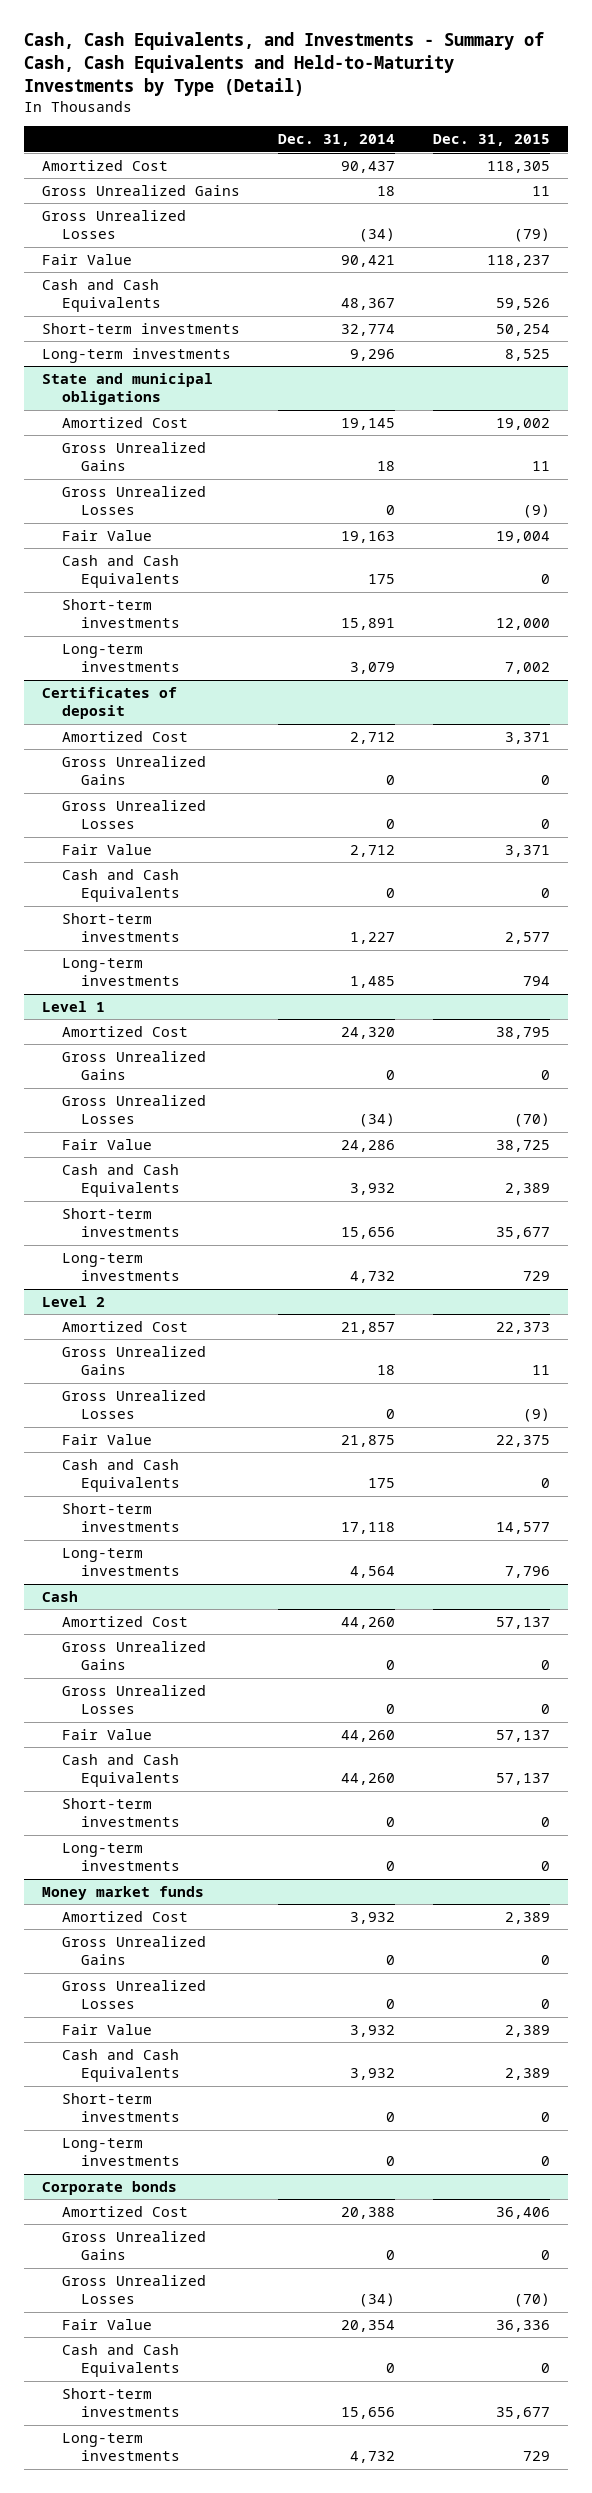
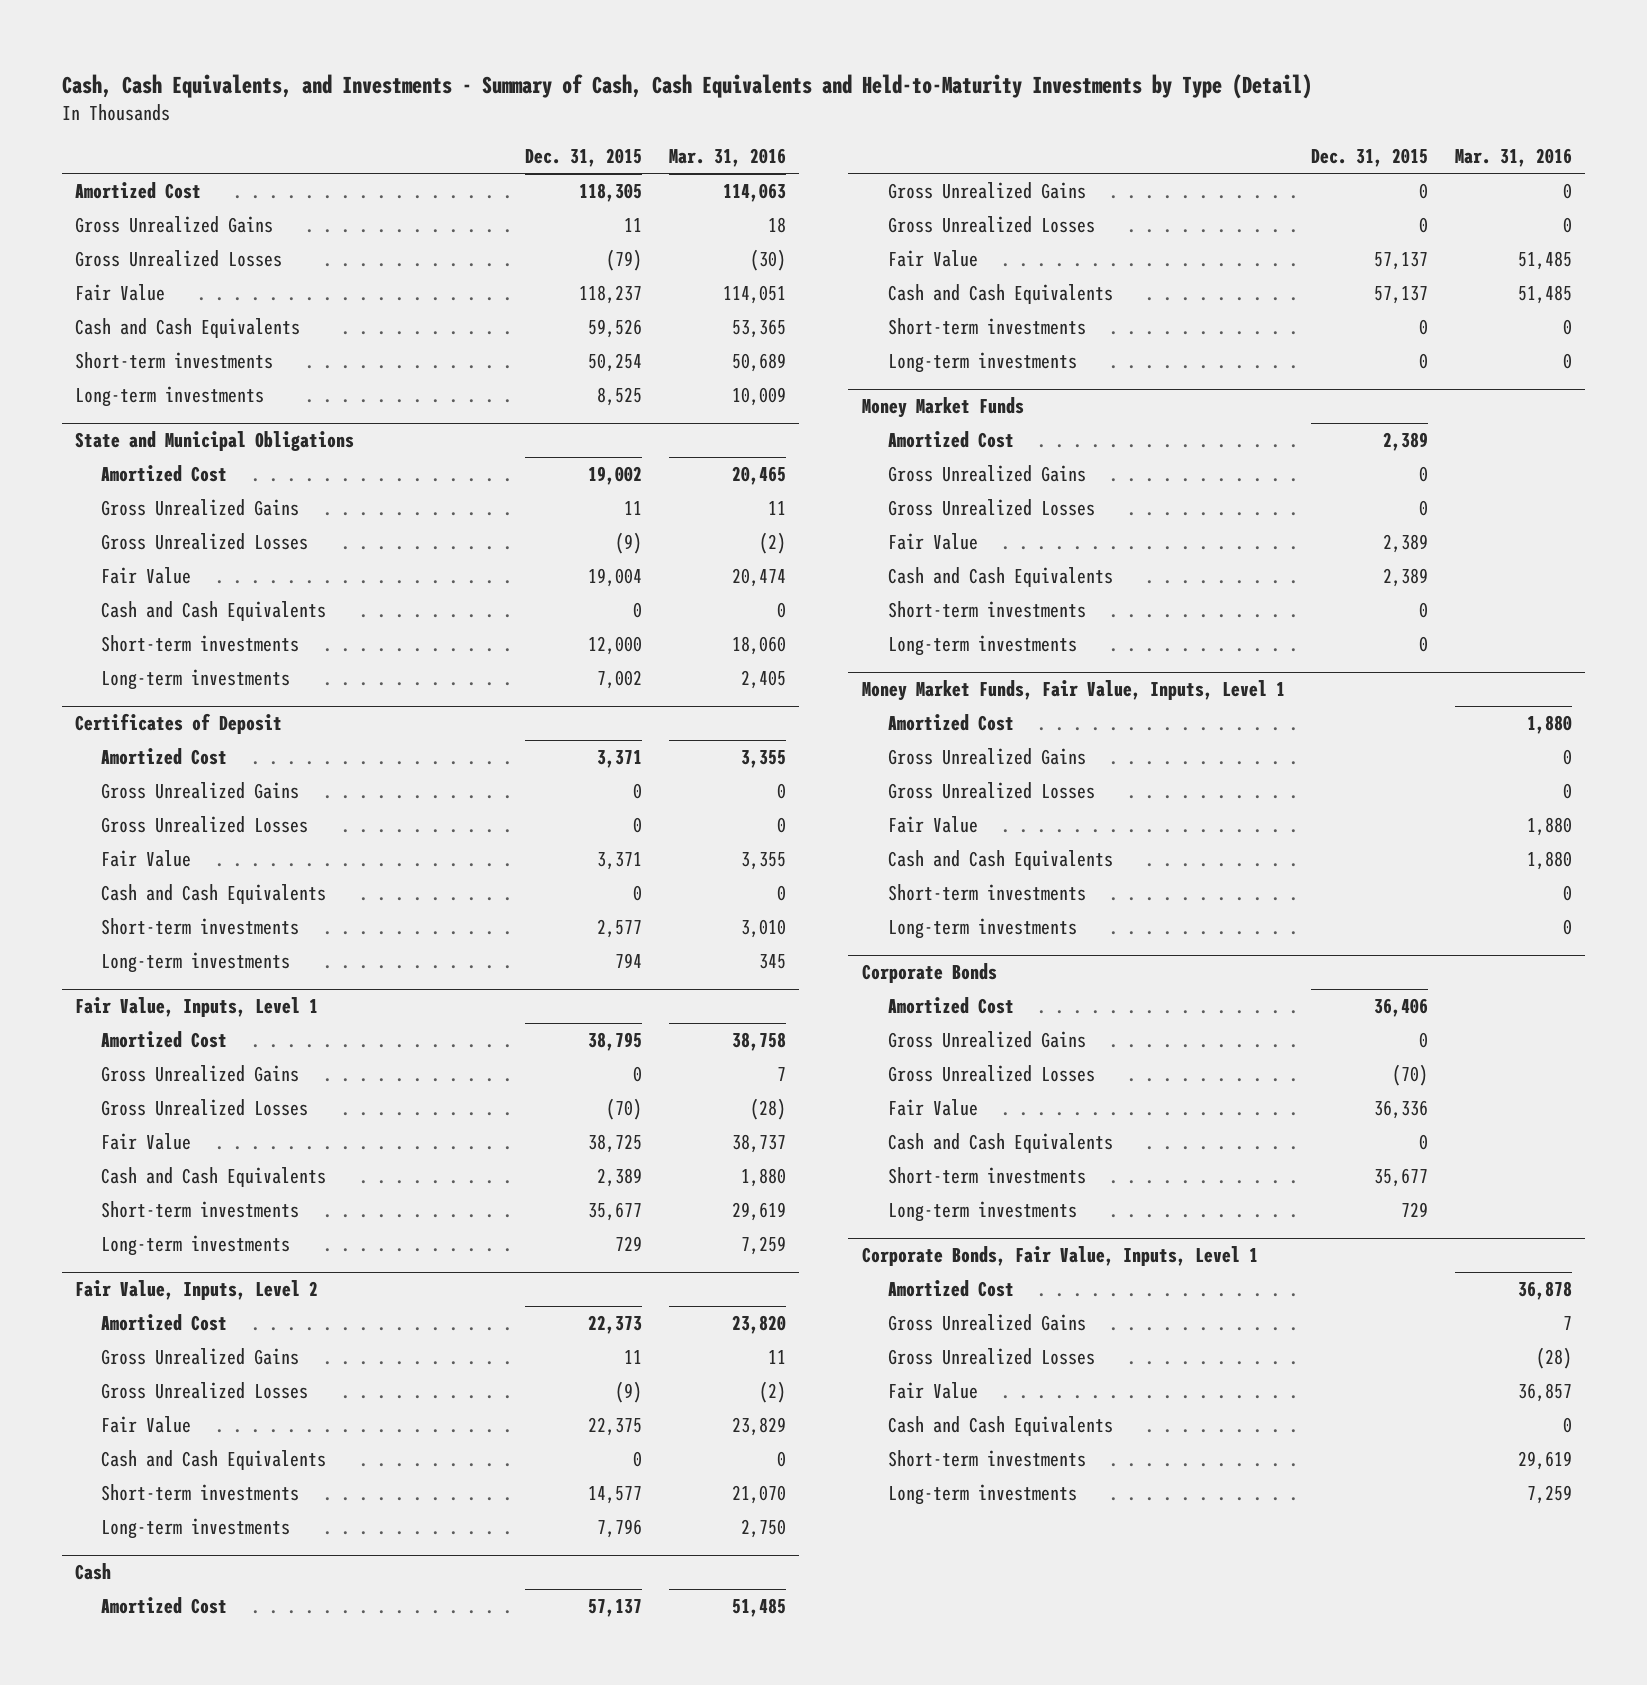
- | Dec. 31, 2014 | Dec. 31, 2015
+ | Dec. 31, 2015 | Mar. 31, 2016
- State and municipal obligations
+ State and Municipal Obligations
- Certificates of deposit
+ Certificates of Deposit
- Level 1
+ Fair Value, Inputs, Level 1
- Level 2
+ Fair Value, Inputs, Level 2
- Money market funds
+ Money Market Funds
- Corporate bonds
+ Money Market Funds, Fair Value, Inputs, Level 1
+ Amortized Cost | | 1,880
+ Gross Unrealized Gains | | 0
+ Gross Unrealized Losses | | 0
+ Fair Value | | 1,880
+ Cash and Cash Equivalents | | 1,880
+ Short-term investments | | 0
+ Long-term investments | | 0
+ Corporate Bonds
+ Corporate Bonds, Fair Value, Inputs, Level 1
+ Amortized Cost | | 36,878
+ Gross Unrealized Gains | | 7
+ Gross Unrealized Losses | | (28)
+ Fair Value | | 36,857
+ Cash and Cash Equivalents | | 0
+ Short-term investments | | 29,619
+ Long-term investments | | 7,259

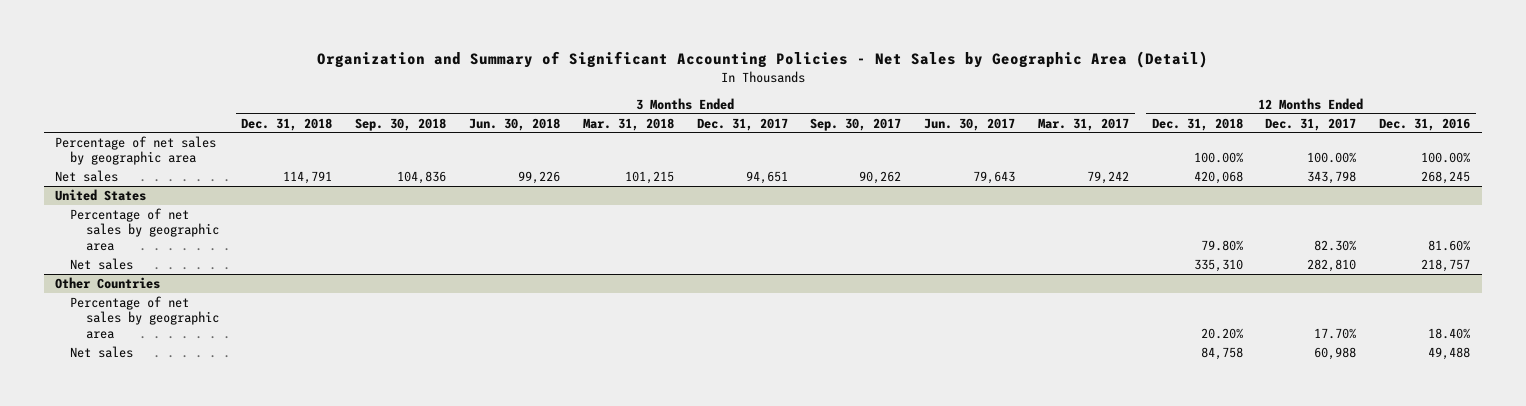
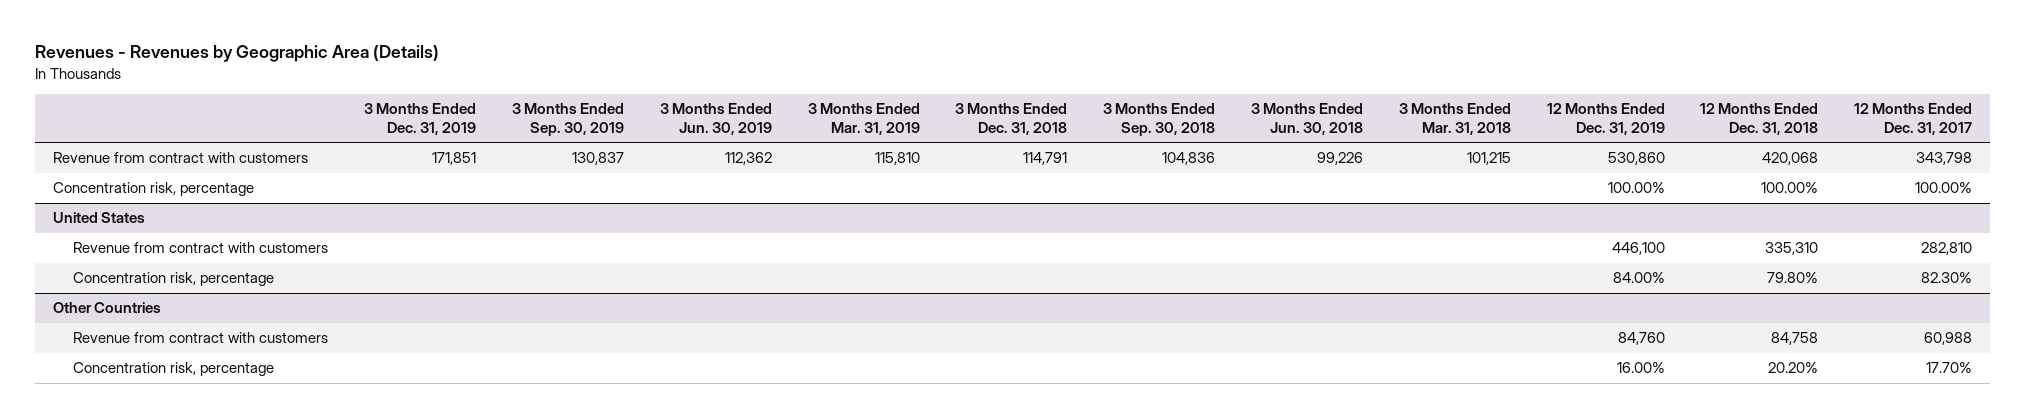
- Organization and Summary of Significant Accounting Policies - Net Sales by Geographic Area (Detail)
+ Revenues - Revenues by Geographic Area (Details)
- | 3 Months Ended Dec. 31, 2018 | 3 Months Ended Sep. 30, 2018 | 3 Months Ended Jun. 30, 2018 | 3 Months Ended Mar. 31, 2018 | 3 Months Ended Dec. 31, 2017 | 3 Months Ended Sep. 30, 2017 | 3 Months Ended Jun. 30, 2017 | 3 Months Ended Mar. 31, 2017 | 12 Months Ended Dec. 31, 2018 | 12 Months Ended Dec. 31, 2017 | 12 Months Ended Dec. 31, 2016
+ | 3 Months Ended Dec. 31, 2019 | 3 Months Ended Sep. 30, 2019 | 3 Months Ended Jun. 30, 2019 | 3 Months Ended Mar. 31, 2019 | 3 Months Ended Dec. 31, 2018 | 3 Months Ended Sep. 30, 2018 | 3 Months Ended Jun. 30, 2018 | 3 Months Ended Mar. 31, 2018 | 12 Months Ended Dec. 31, 2019 | 12 Months Ended Dec. 31, 2018 | 12 Months Ended Dec. 31, 2017
- Percentage of net sales by geographic area | | | | | | | | | 100.00% | 100.00% | 100.00%
- Net sales | 114,791 | 104,836 | 99,226 | 101,215 | 94,651 | 90,262 | 79,643 | 79,242 | 420,068 | 343,798 | 268,245
+ Revenue from contract with customers | 171,851 | 130,837 | 112,362 | 115,810 | 114,791 | 104,836 | 99,226 | 101,215 | 530,860 | 420,068 | 343,798
+ Concentration risk, percentage | | | | | | | | | 100.00% | 100.00% | 100.00%
@ United States
- Percentage of net sales by geographic area | | | | | | | | | 79.80% | 82.30% | 81.60%
- Net sales | | | | | | | | | 335,310 | 282,810 | 218,757
+ Revenue from contract with customers | | | | | | | | | 446,100 | 335,310 | 282,810
+ Concentration risk, percentage | | | | | | | | | 84.00% | 79.80% | 82.30%
@ Other Countries
- Percentage of net sales by geographic area | | | | | | | | | 20.20% | 17.70% | 18.40%
- Net sales | | | | | | | | | 84,758 | 60,988 | 49,488
+ Revenue from contract with customers | | | | | | | | | 84,760 | 84,758 | 60,988
+ Concentration risk, percentage | | | | | | | | | 16.00% | 20.20% | 17.70%

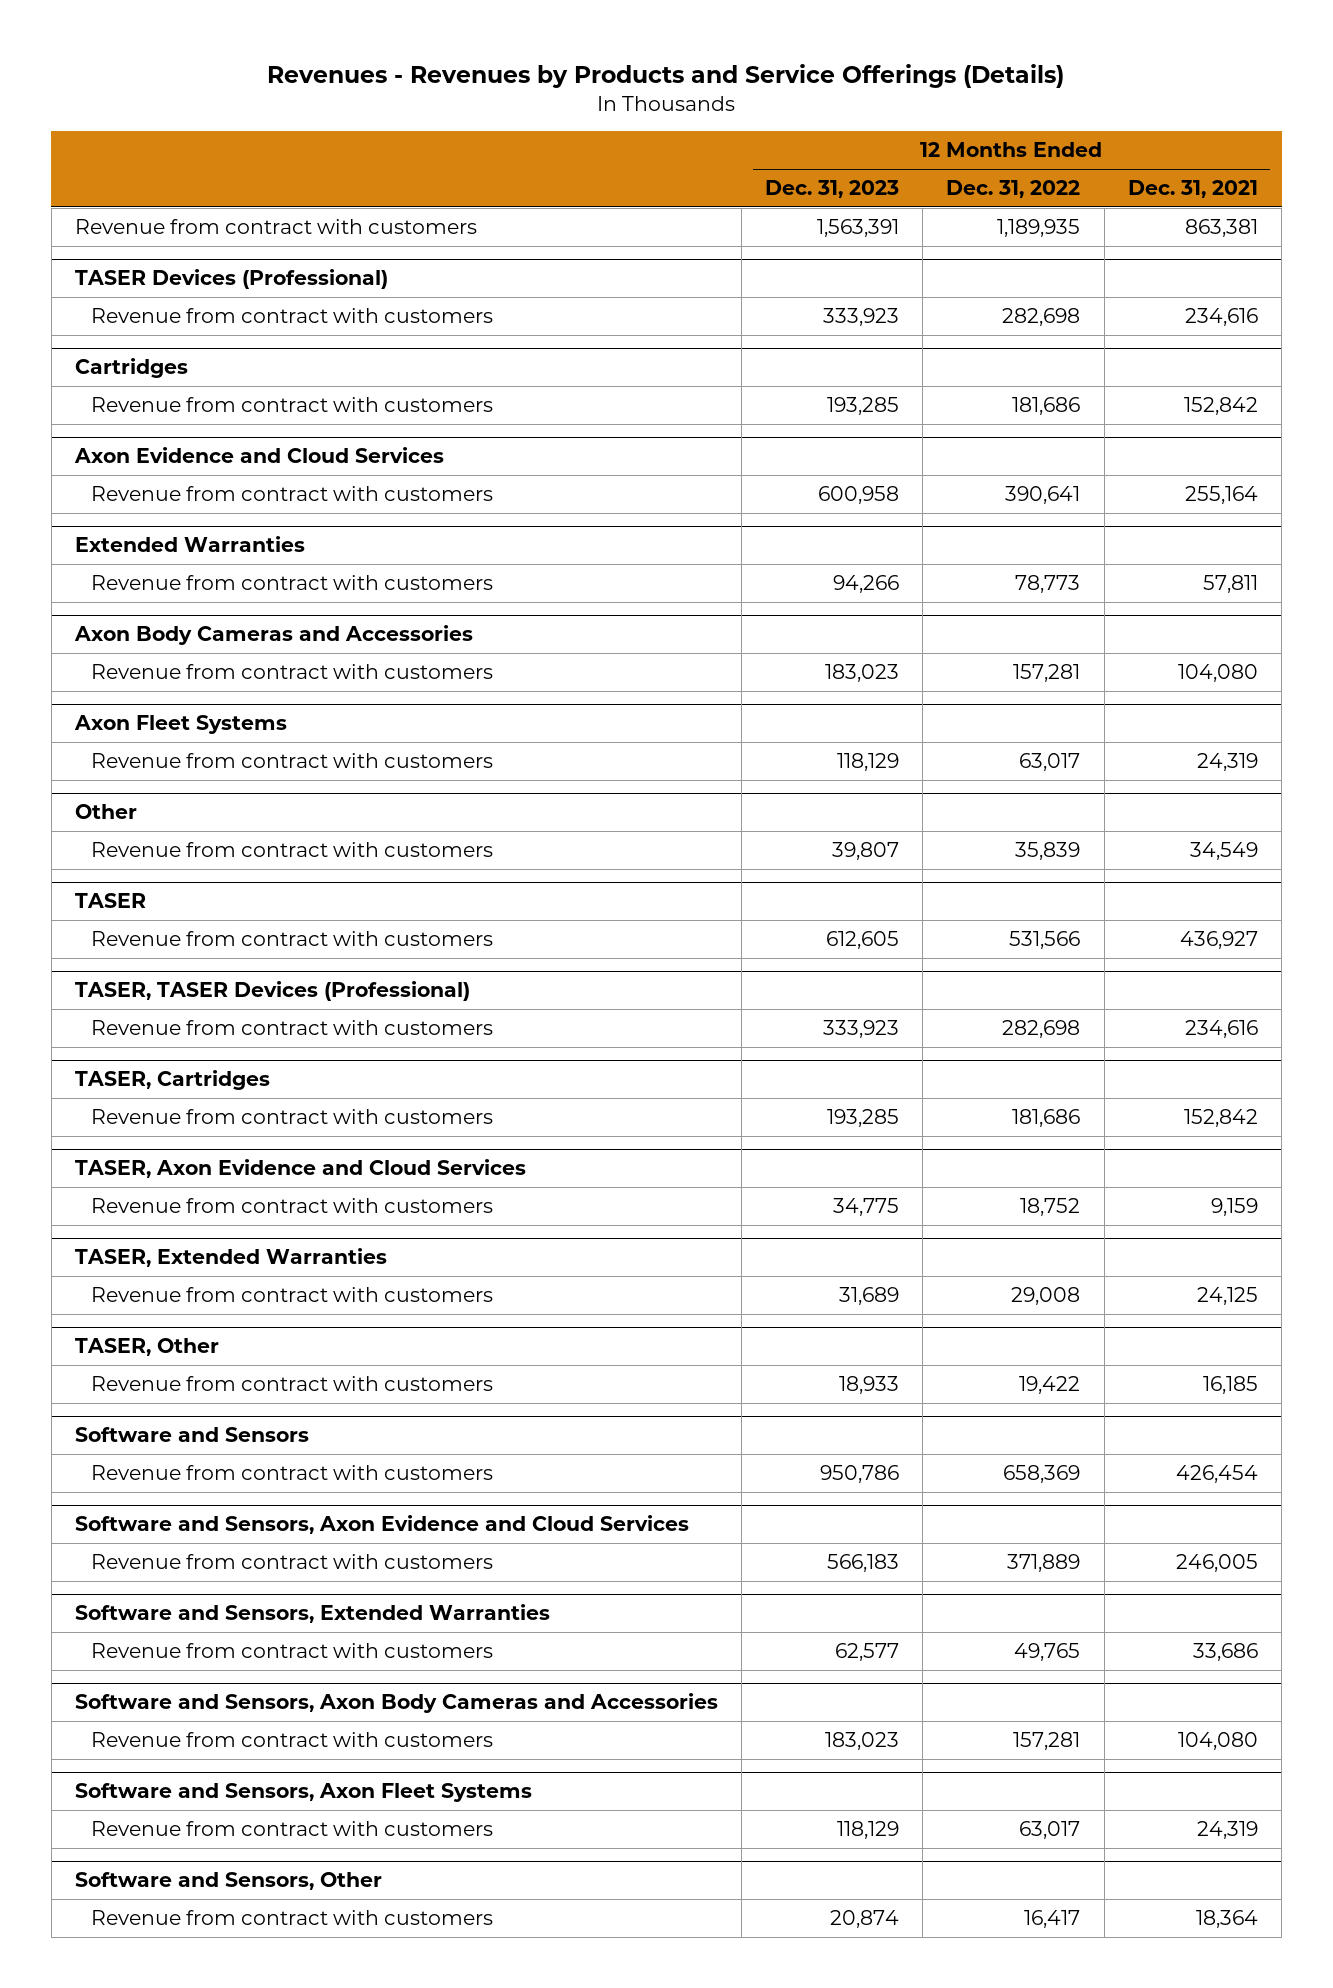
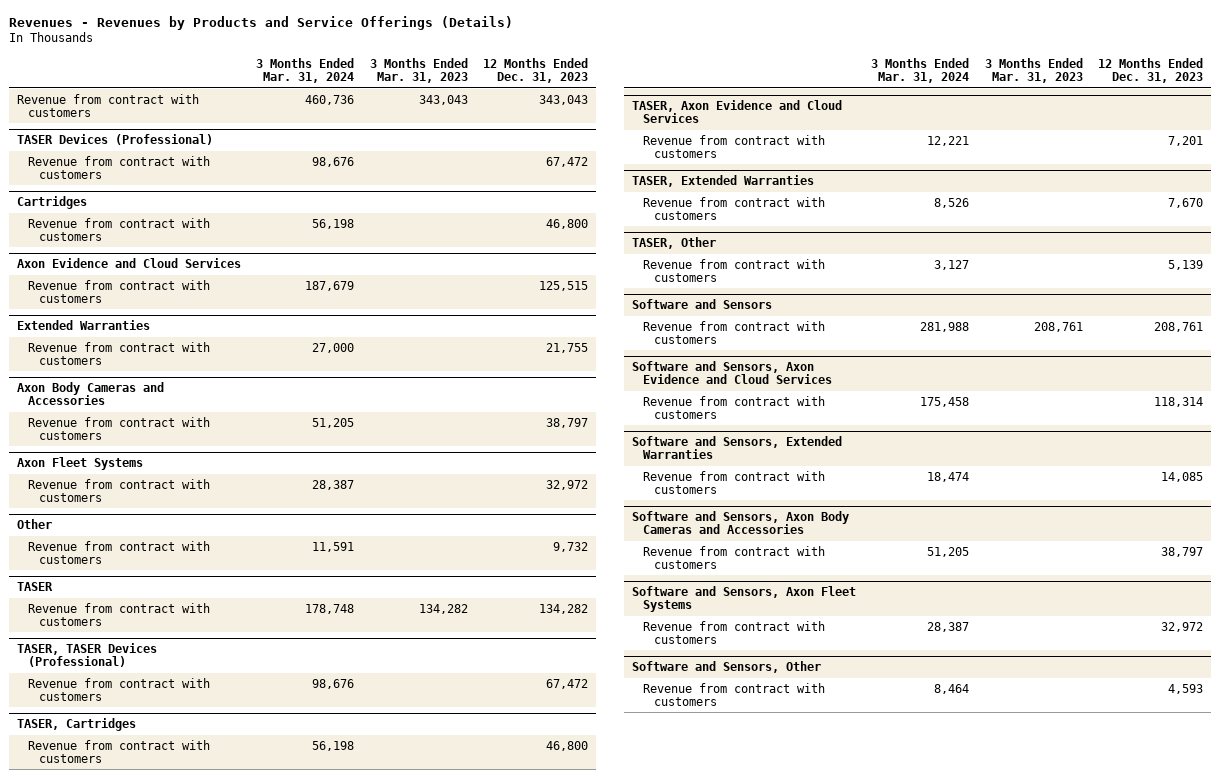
- | 12 Months Ended Dec. 31, 2023 | 12 Months Ended Dec. 31, 2022 | 12 Months Ended Dec. 31, 2021
+ | 3 Months Ended Mar. 31, 2024 | 3 Months Ended Mar. 31, 2023 | 12 Months Ended Dec. 31, 2023
- Revenue from contract with customers | 1,563,391 | 1,189,935 | 863,381
+ Revenue from contract with customers | 460,736 | 343,043 | 343,043
@ TASER Devices (Professional)
- Revenue from contract with customers | 333,923 | 282,698 | 234,616
+ Revenue from contract with customers | 98,676 | | 67,472
@ Cartridges
- Revenue from contract with customers | 193,285 | 181,686 | 152,842
+ Revenue from contract with customers | 56,198 | | 46,800
@ Axon Evidence and Cloud Services
- Revenue from contract with customers | 600,958 | 390,641 | 255,164
+ Revenue from contract with customers | 187,679 | | 125,515
@ Extended Warranties
- Revenue from contract with customers | 94,266 | 78,773 | 57,811
+ Revenue from contract with customers | 27,000 | | 21,755
@ Axon Body Cameras and Accessories
- Revenue from contract with customers | 183,023 | 157,281 | 104,080
+ Revenue from contract with customers | 51,205 | | 38,797
@ Axon Fleet Systems
- Revenue from contract with customers | 118,129 | 63,017 | 24,319
+ Revenue from contract with customers | 28,387 | | 32,972
@ Other
- Revenue from contract with customers | 39,807 | 35,839 | 34,549
+ Revenue from contract with customers | 11,591 | | 9,732
@ TASER
- Revenue from contract with customers | 612,605 | 531,566 | 436,927
+ Revenue from contract with customers | 178,748 | 134,282 | 134,282
@ TASER, TASER Devices (Professional)
- Revenue from contract with customers | 333,923 | 282,698 | 234,616
+ Revenue from contract with customers | 98,676 | | 67,472
@ TASER, Cartridges
- Revenue from contract with customers | 193,285 | 181,686 | 152,842
+ Revenue from contract with customers | 56,198 | | 46,800
@ TASER, Axon Evidence and Cloud Services
- Revenue from contract with customers | 34,775 | 18,752 | 9,159
+ Revenue from contract with customers | 12,221 | | 7,201
@ TASER, Extended Warranties
- Revenue from contract with customers | 31,689 | 29,008 | 24,125
+ Revenue from contract with customers | 8,526 | | 7,670
@ TASER, Other
- Revenue from contract with customers | 18,933 | 19,422 | 16,185
+ Revenue from contract with customers | 3,127 | | 5,139
@ Software and Sensors
- Revenue from contract with customers | 950,786 | 658,369 | 426,454
+ Revenue from contract with customers | 281,988 | 208,761 | 208,761
@ Software and Sensors, Axon Evidence and Cloud Services
- Revenue from contract with customers | 566,183 | 371,889 | 246,005
+ Revenue from contract with customers | 175,458 | | 118,314
@ Software and Sensors, Extended Warranties
- Revenue from contract with customers | 62,577 | 49,765 | 33,686
+ Revenue from contract with customers | 18,474 | | 14,085
@ Software and Sensors, Axon Body Cameras and Accessories
- Revenue from contract with customers | 183,023 | 157,281 | 104,080
+ Revenue from contract with customers | 51,205 | | 38,797
@ Software and Sensors, Axon Fleet Systems
- Revenue from contract with customers | 118,129 | 63,017 | 24,319
+ Revenue from contract with customers | 28,387 | | 32,972
@ Software and Sensors, Other
- Revenue from contract with customers | 20,874 | 16,417 | 18,364
+ Revenue from contract with customers | 8,464 | | 4,593

